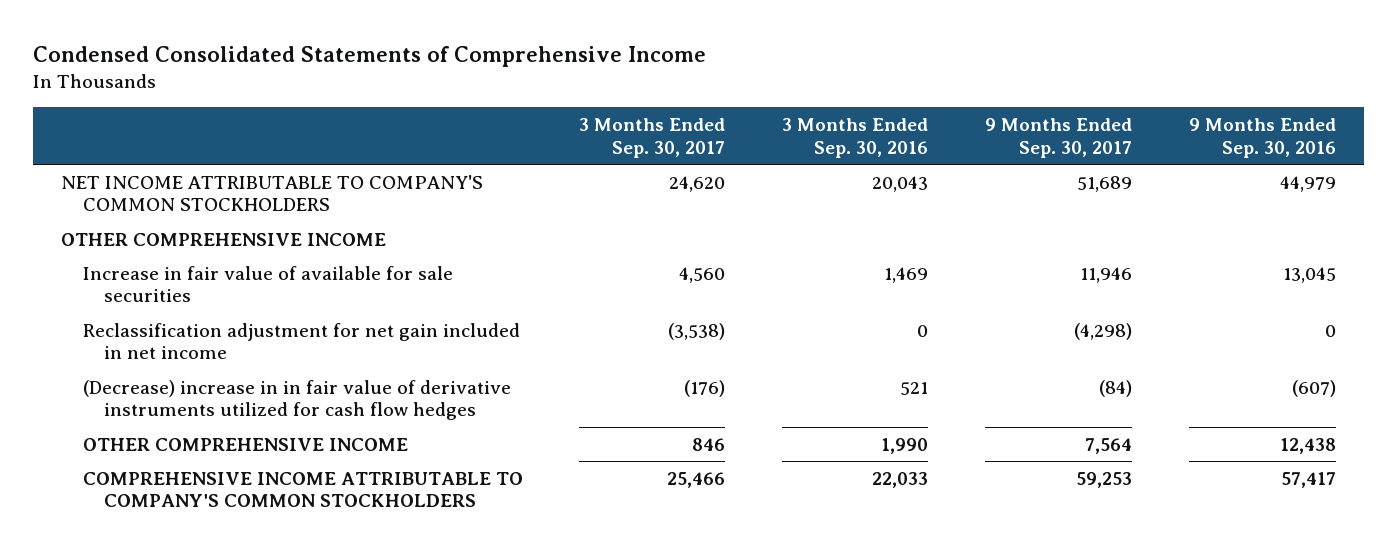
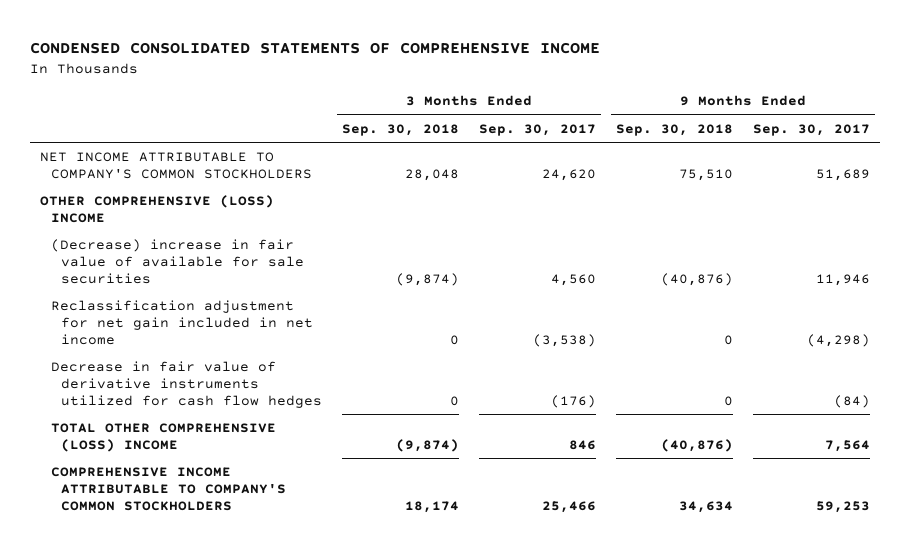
- Condensed Consolidated Statements of Comprehensive Income
+ CONDENSED CONSOLIDATED STATEMENTS OF COMPREHENSIVE INCOME
- | 3 Months Ended Sep. 30, 2017 | 3 Months Ended Sep. 30, 2016 | 9 Months Ended Sep. 30, 2017 | 9 Months Ended Sep. 30, 2016
+ | 3 Months Ended Sep. 30, 2018 | 3 Months Ended Sep. 30, 2017 | 9 Months Ended Sep. 30, 2018 | 9 Months Ended Sep. 30, 2017
- OTHER COMPREHENSIVE INCOME
- Increase in fair value of available for sale securities | 4,560 | 1,469 | 11,946 | 13,045
+ OTHER COMPREHENSIVE (LOSS) INCOME
+ (Decrease) increase in fair value of available for sale securities | (9,874) | 4,560 | (40,876) | 11,946
- (Decrease) increase in in fair value of derivative instruments utilized for cash flow hedges | (176) | 521 | (84) | (607)
- OTHER COMPREHENSIVE INCOME | 846 | 1,990 | 7,564 | 12,438
+ Decrease in fair value of derivative instruments utilized for cash flow hedges | 0 | (176) | 0 | (84)
+ TOTAL OTHER COMPREHENSIVE (LOSS) INCOME | (9,874) | 846 | (40,876) | 7,564

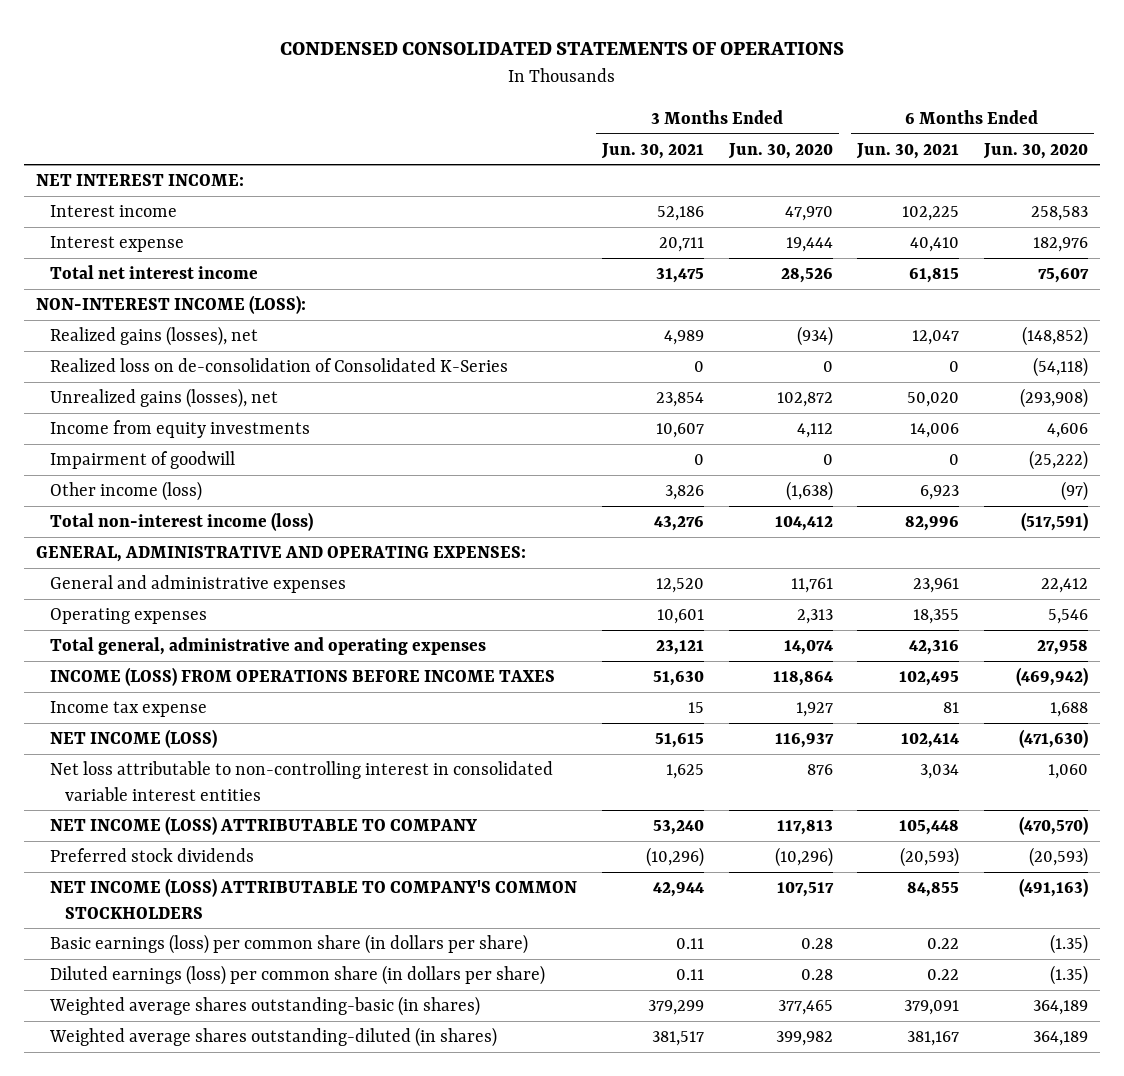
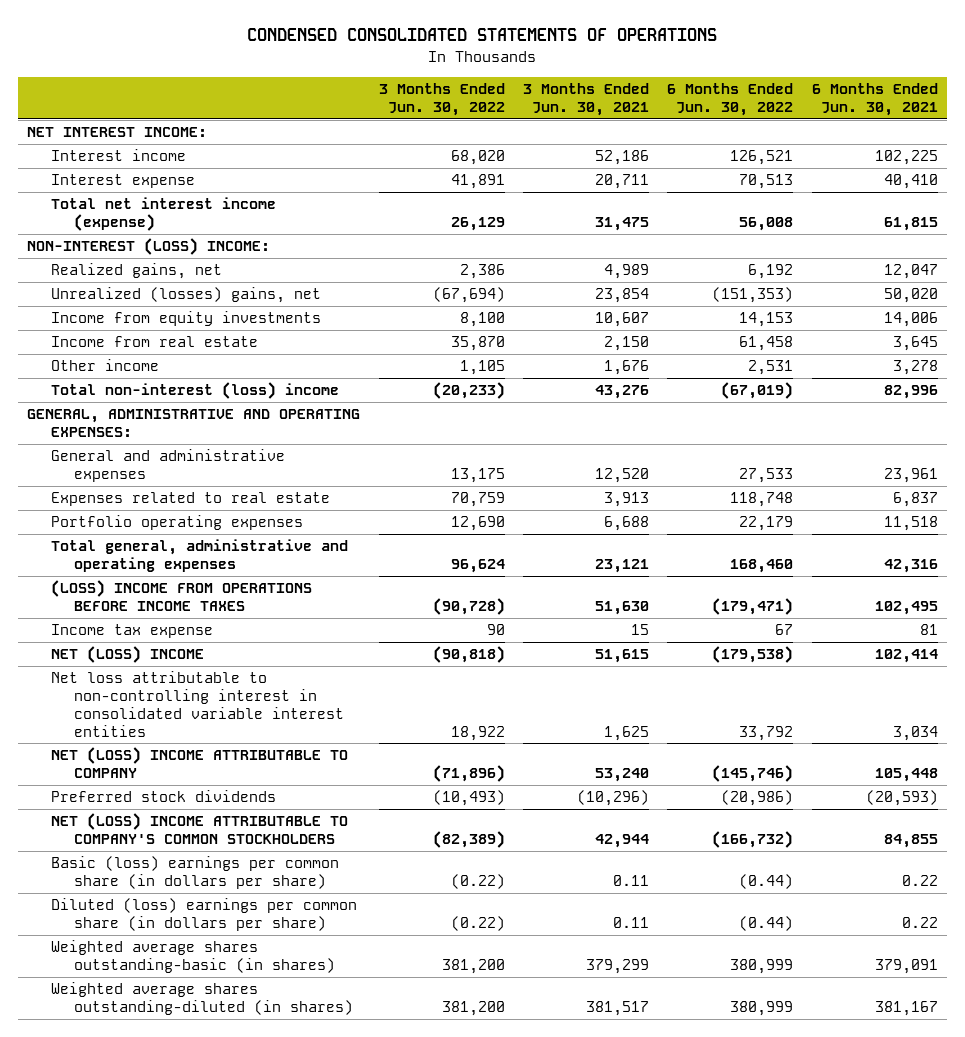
- | 3 Months Ended Jun. 30, 2021 | 3 Months Ended Jun. 30, 2020 | 6 Months Ended Jun. 30, 2021 | 6 Months Ended Jun. 30, 2020
+ | 3 Months Ended Jun. 30, 2022 | 3 Months Ended Jun. 30, 2021 | 6 Months Ended Jun. 30, 2022 | 6 Months Ended Jun. 30, 2021
- Total net interest income | 31,475 | 28,526 | 61,815 | 75,607
- NON-INTEREST INCOME (LOSS):
- Realized gains (losses), net | 4,989 | (934) | 12,047 | (148,852)
- Realized loss on de-consolidation of Consolidated K-Series | 0 | 0 | 0 | (54,118)
- Unrealized gains (losses), net | 23,854 | 102,872 | 50,020 | (293,908)
+ Total net interest income (expense) | 26,129 | 31,475 | 56,008 | 61,815
+ NON-INTEREST (LOSS) INCOME:
+ Realized gains, net | 2,386 | 4,989 | 6,192 | 12,047
+ Unrealized (losses) gains, net | (67,694) | 23,854 | (151,353) | 50,020
- Impairment of goodwill | 0 | 0 | 0 | (25,222)
- Other income (loss) | 3,826 | (1,638) | 6,923 | (97)
- Total non-interest income (loss) | 43,276 | 104,412 | 82,996 | (517,591)
+ Income from real estate | 35,870 | 2,150 | 61,458 | 3,645
+ Other income | 1,105 | 1,676 | 2,531 | 3,278
+ Total non-interest (loss) income | (20,233) | 43,276 | (67,019) | 82,996
- Operating expenses | 10,601 | 2,313 | 18,355 | 5,546
+ Expenses related to real estate | 70,759 | 3,913 | 118,748 | 6,837
+ Portfolio operating expenses | 12,690 | 6,688 | 22,179 | 11,518
- INCOME (LOSS) FROM OPERATIONS BEFORE INCOME TAXES | 51,630 | 118,864 | 102,495 | (469,942)
+ (LOSS) INCOME FROM OPERATIONS BEFORE INCOME TAXES | (90,728) | 51,630 | (179,471) | 102,495
- NET INCOME (LOSS) | 51,615 | 116,937 | 102,414 | (471,630)
+ NET (LOSS) INCOME | (90,818) | 51,615 | (179,538) | 102,414
- NET INCOME (LOSS) ATTRIBUTABLE TO COMPANY | 53,240 | 117,813 | 105,448 | (470,570)
+ NET (LOSS) INCOME ATTRIBUTABLE TO COMPANY | (71,896) | 53,240 | (145,746) | 105,448
- NET INCOME (LOSS) ATTRIBUTABLE TO COMPANY'S COMMON STOCKHOLDERS | 42,944 | 107,517 | 84,855 | (491,163)
- Basic earnings (loss) per common share (in dollars per share) | 0.11 | 0.28 | 0.22 | (1.35)
- Diluted earnings (loss) per common share (in dollars per share) | 0.11 | 0.28 | 0.22 | (1.35)
+ NET (LOSS) INCOME ATTRIBUTABLE TO COMPANY'S COMMON STOCKHOLDERS | (82,389) | 42,944 | (166,732) | 84,855
+ Basic (loss) earnings per common share (in dollars per share) | (0.22) | 0.11 | (0.44) | 0.22
+ Diluted (loss) earnings per common share (in dollars per share) | (0.22) | 0.11 | (0.44) | 0.22

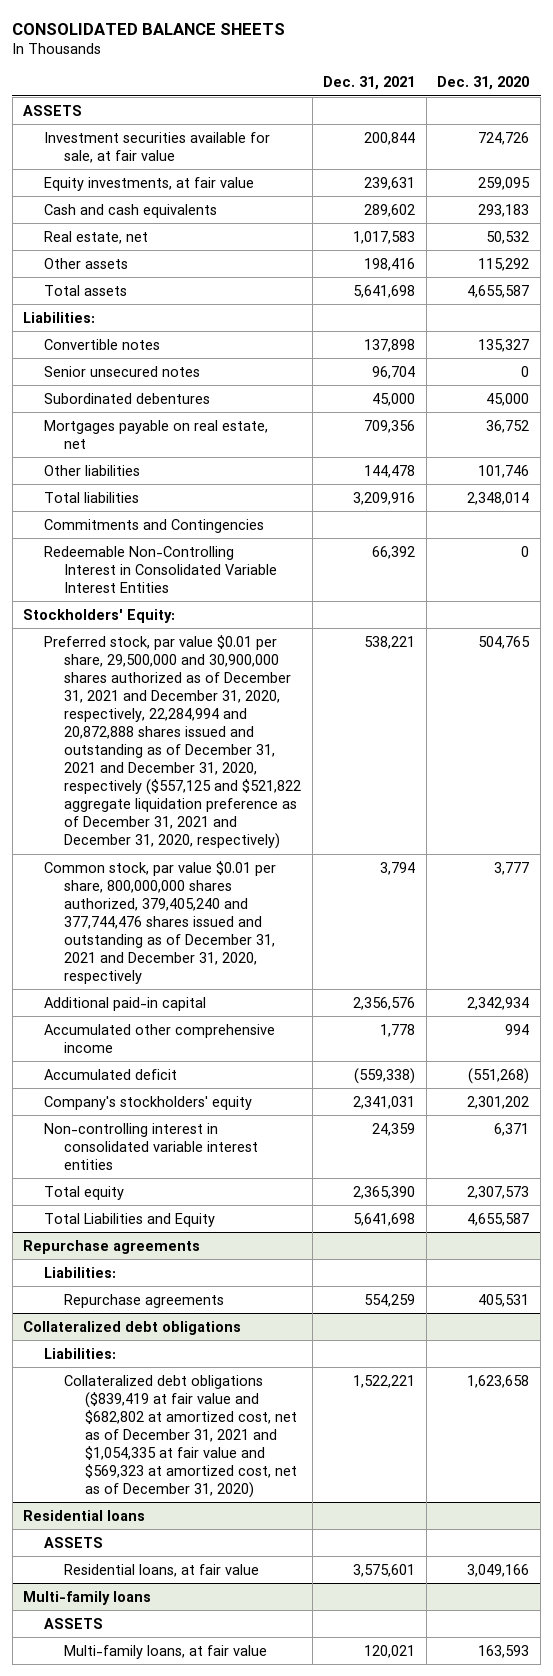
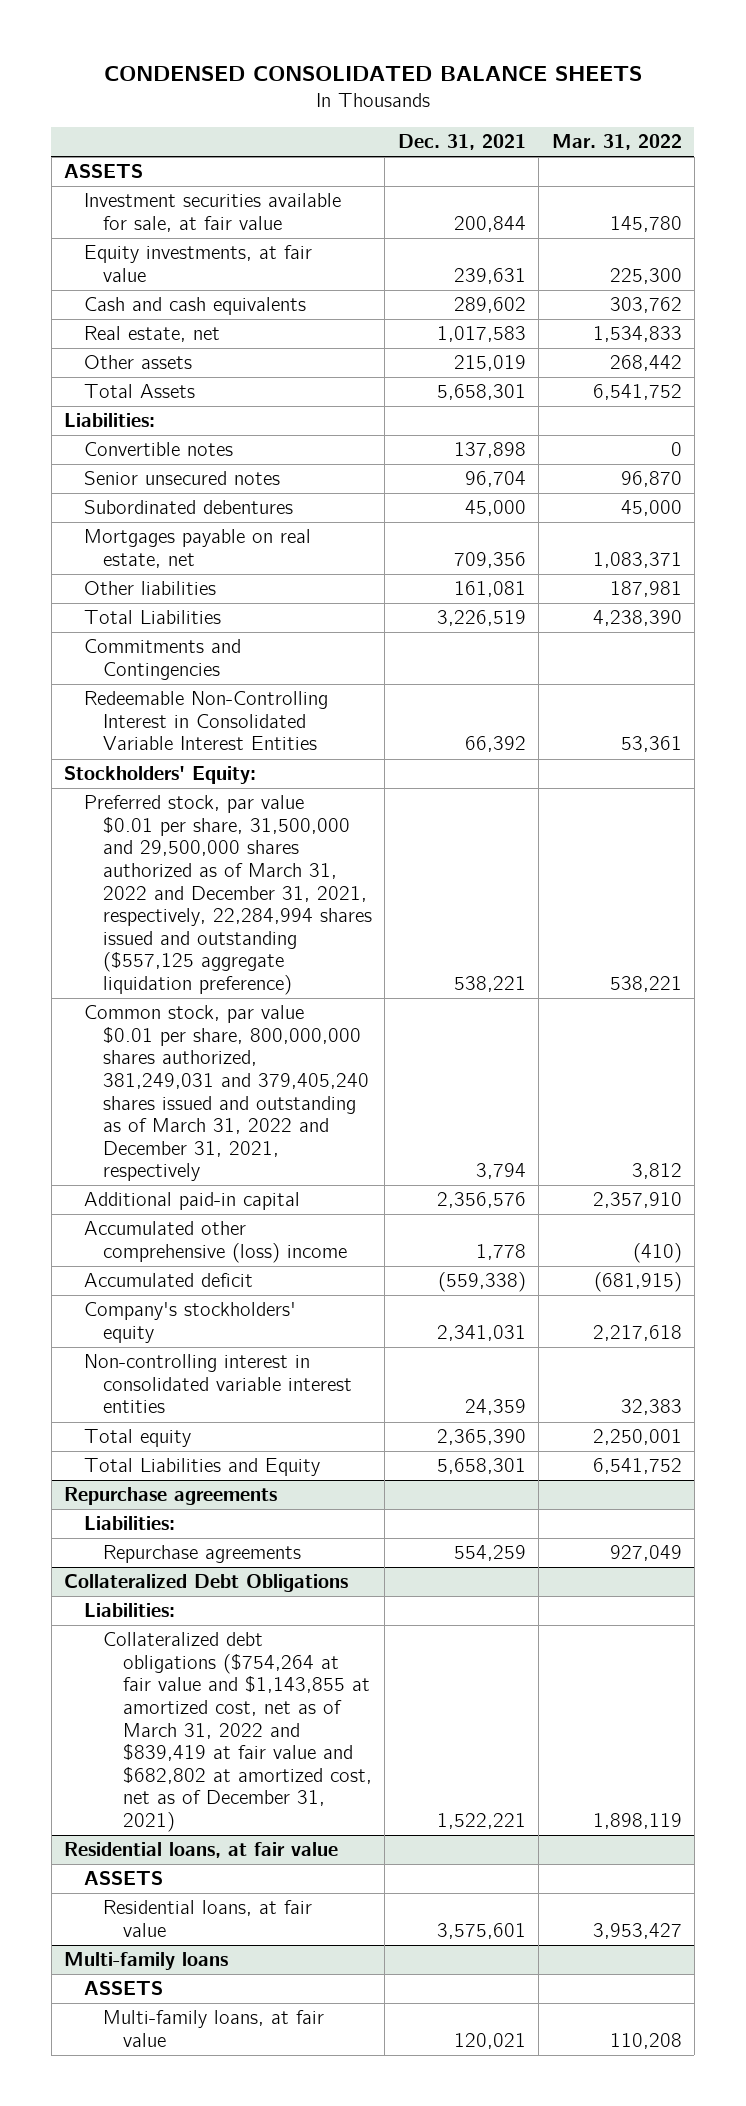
- CONSOLIDATED BALANCE SHEETS
+ CONDENSED CONSOLIDATED BALANCE SHEETS
- | Dec. 31, 2021 | Dec. 31, 2020
+ | Dec. 31, 2021 | Mar. 31, 2022
- Other assets | 198,416 | 115,292
- Total assets | 5,641,698 | 4,655,587
+ Other assets | 215,019 | 268,442
+ Total Assets | 5,658,301 | 6,541,752
- Other liabilities | 144,478 | 101,746
- Total liabilities | 3,209,916 | 2,348,014
+ Other liabilities | 161,081 | 187,981
+ Total Liabilities | 3,226,519 | 4,238,390
- Preferred stock, par value $0.01 per share, 29,500,000 and 30,900,000 shares authorized as of December 31, 2021 and December 31, 2020, respectively, 22,284,994 and 20,872,888 shares issued and outstanding as of December 31, 2021 and December 31, 2020, respectively ($557,125 and $521,822 aggregate liquidation preference as of December 31, 2021 and December 31, 2020, respectively) | 538,221 | 504,765
- Common stock, par value $0.01 per share, 800,000,000 shares authorized, 379,405,240 and 377,744,476 shares issued and outstanding as of December 31, 2021 and December 31, 2020, respectively | 3,794 | 3,777
+ Preferred stock, par value $0.01 per share, 31,500,000 and 29,500,000 shares authorized as of March 31, 2022 and December 31, 2021, respectively, 22,284,994 shares issued and outstanding ($557,125 aggregate liquidation preference) | 538,221 | 538,221
+ Common stock, par value $0.01 per share, 800,000,000 shares authorized, 381,249,031 and 379,405,240 shares issued and outstanding as of March 31, 2022 and December 31, 2021, respectively | 3,794 | 3,812
- Accumulated other comprehensive income | 1,778 | 994
+ Accumulated other comprehensive (loss) income | 1,778 | (410)
- Total Liabilities and Equity | 5,641,698 | 4,655,587
+ Total Liabilities and Equity | 5,658,301 | 6,541,752
- Collateralized debt obligations
+ Collateralized Debt Obligations
- Collateralized debt obligations ($839,419 at fair value and $682,802 at amortized cost, net as of December 31, 2021 and $1,054,335 at fair value and $569,323 at amortized cost, net as of December 31, 2020) | 1,522,221 | 1,623,658
- Residential loans
+ Collateralized debt obligations ($754,264 at fair value and $1,143,855 at amortized cost, net as of March 31, 2022 and $839,419 at fair value and $682,802 at amortized cost, net as of December 31, 2021) | 1,522,221 | 1,898,119
+ Residential loans, at fair value

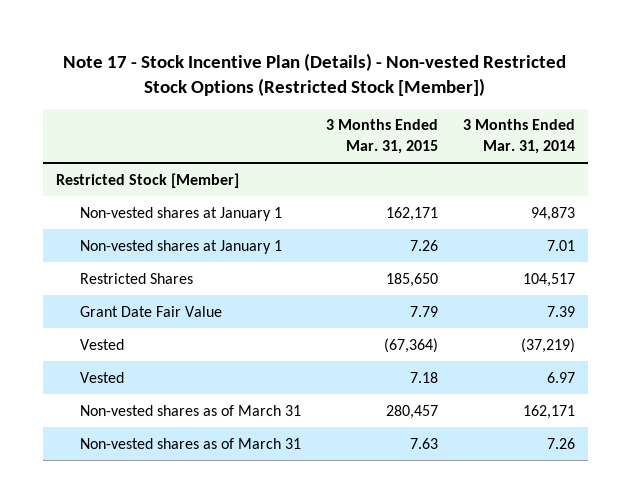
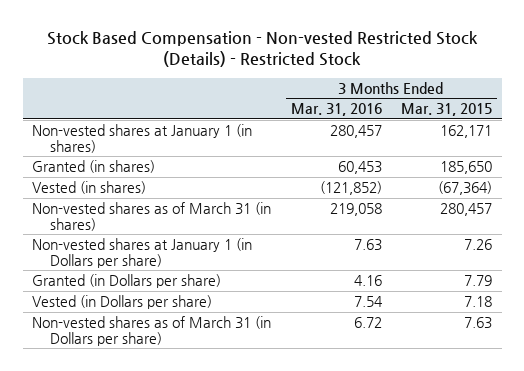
- Note 17 - Stock Incentive Plan (Details) - Non-vested Restricted Stock Options (Restricted Stock [Member])
+ Stock Based Compensation - Non-vested Restricted Stock (Details) - Restricted Stock
- | 3 Months Ended Mar. 31, 2015 | 3 Months Ended Mar. 31, 2014
+ | 3 Months Ended Mar. 31, 2016 | 3 Months Ended Mar. 31, 2015
- Restricted Stock [Member]
- Non-vested shares at January 1 | 162,171 | 94,873
- Non-vested shares at January 1 | 7.26 | 7.01
- Restricted Shares | 185,650 | 104,517
- Grant Date Fair Value | 7.79 | 7.39
- Vested | (67,364) | (37,219)
- Vested | 7.18 | 6.97
- Non-vested shares as of March 31 | 280,457 | 162,171
- Non-vested shares as of March 31 | 7.63 | 7.26
+ Non-vested shares at January 1 (in shares) | 280,457 | 162,171
+ Granted (in shares) | 60,453 | 185,650
+ Vested (in shares) | (121,852) | (67,364)
+ Non-vested shares as of March 31 (in shares) | 219,058 | 280,457
+ Non-vested shares at January 1 (in Dollars per share) | 7.63 | 7.26
+ Granted (in Dollars per share) | 4.16 | 7.79
+ Vested (in Dollars per share) | 7.54 | 7.18
+ Non-vested shares as of March 31 (in Dollars per share) | 6.72 | 7.63

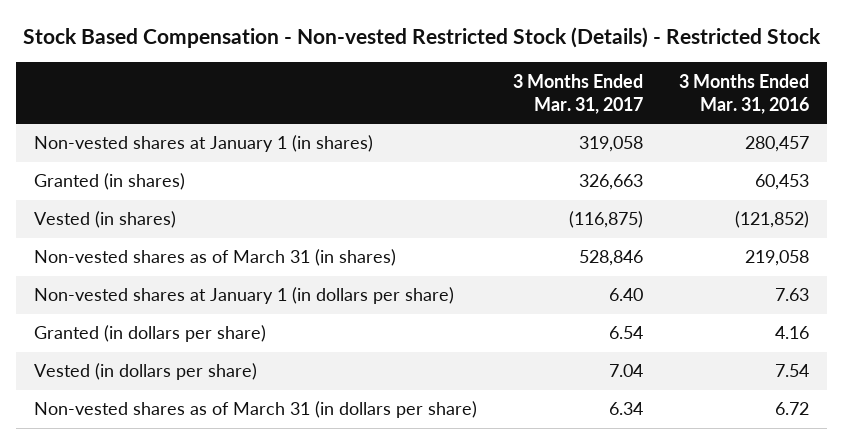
- | 3 Months Ended Mar. 31, 2016 | 3 Months Ended Mar. 31, 2015
+ | 3 Months Ended Mar. 31, 2017 | 3 Months Ended Mar. 31, 2016
- Non-vested shares at January 1 (in Dollars per share) | 7.63 | 7.26
- Granted (in Dollars per share) | 4.16 | 7.79
- Vested (in Dollars per share) | 7.54 | 7.18
- Non-vested shares as of March 31 (in Dollars per share) | 6.72 | 7.63
+ Non-vested shares at January 1 (in dollars per share) | 6.40 | 7.63
+ Granted (in dollars per share) | 6.54 | 4.16
+ Vested (in dollars per share) | 7.04 | 7.54
+ Non-vested shares as of March 31 (in dollars per share) | 6.34 | 6.72

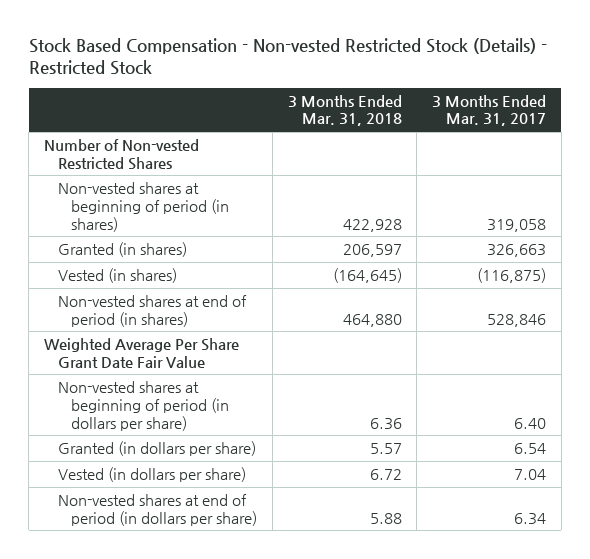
- | 3 Months Ended Mar. 31, 2017 | 3 Months Ended Mar. 31, 2016
+ | 3 Months Ended Mar. 31, 2018 | 3 Months Ended Mar. 31, 2017
- Non-vested shares at January 1 (in shares) | 319,058 | 280,457
+ Number of Non-vested Restricted Shares
+ Non-vested shares at beginning of period (in shares) | 422,928 | 319,058
- Non-vested shares as of March 31 (in shares) | 528,846 | 219,058
- Non-vested shares at January 1 (in dollars per share) | 6.40 | 7.63
+ Non-vested shares at end of period (in shares) | 464,880 | 528,846
+ Weighted Average Per Share Grant Date Fair Value
+ Non-vested shares at beginning of period (in dollars per share) | 6.36 | 6.40
- Non-vested shares as of March 31 (in dollars per share) | 6.34 | 6.72
+ Non-vested shares at end of period (in dollars per share) | 5.88 | 6.34

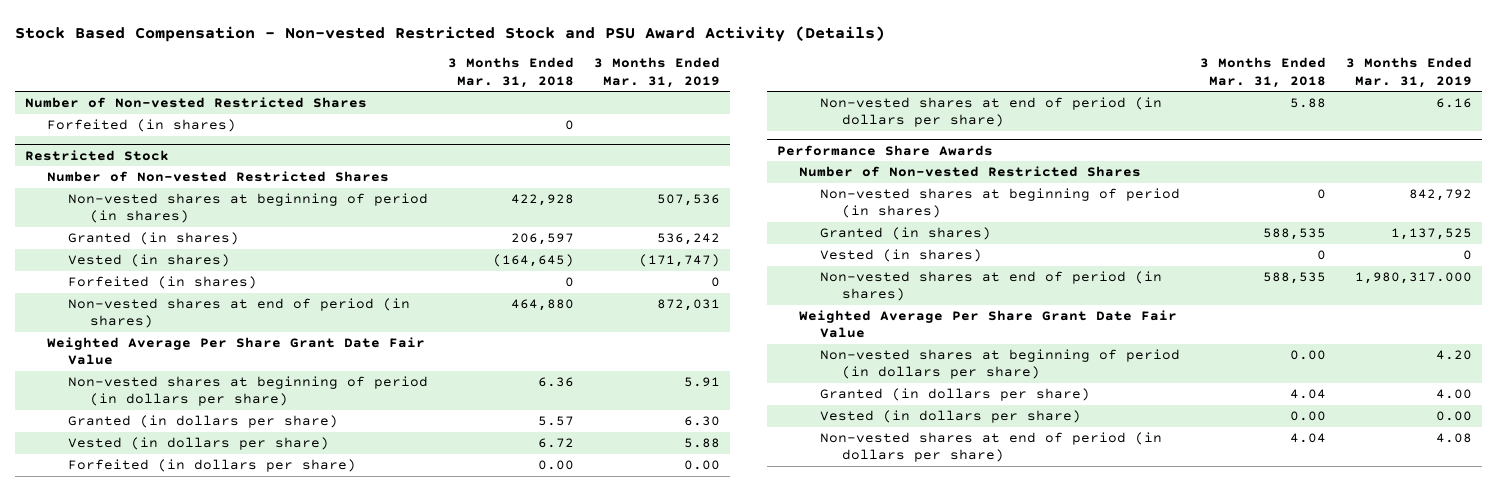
- Stock Based Compensation - Non-vested Restricted Stock (Details) - Restricted Stock
+ Stock Based Compensation - Non-vested Restricted Stock and PSU Award Activity (Details)
- | 3 Months Ended Mar. 31, 2018 | 3 Months Ended Mar. 31, 2017
+ | 3 Months Ended Mar. 31, 2018 | 3 Months Ended Mar. 31, 2019
+ Forfeited (in shares) | 0 |
+ Restricted Stock
+ Number of Non-vested Restricted Shares
+ Forfeited (in shares) | 0 | 0
+ Forfeited (in dollars per share) | 0.00 | 0.00
+ Performance Share Awards
+ Number of Non-vested Restricted Shares
+ Non-vested shares at beginning of period (in shares) | 0 | 842,792
+ Granted (in shares) | 588,535 | 1,137,525
+ Vested (in shares) | 0 | 0
+ Non-vested shares at end of period (in shares) | 588,535 | 1,980,317.000
+ Weighted Average Per Share Grant Date Fair Value
+ Non-vested shares at beginning of period (in dollars per share) | 0.00 | 4.20
+ Granted (in dollars per share) | 4.04 | 4.00
+ Vested (in dollars per share) | 0.00 | 0.00
+ Non-vested shares at end of period (in dollars per share) | 4.04 | 4.08

